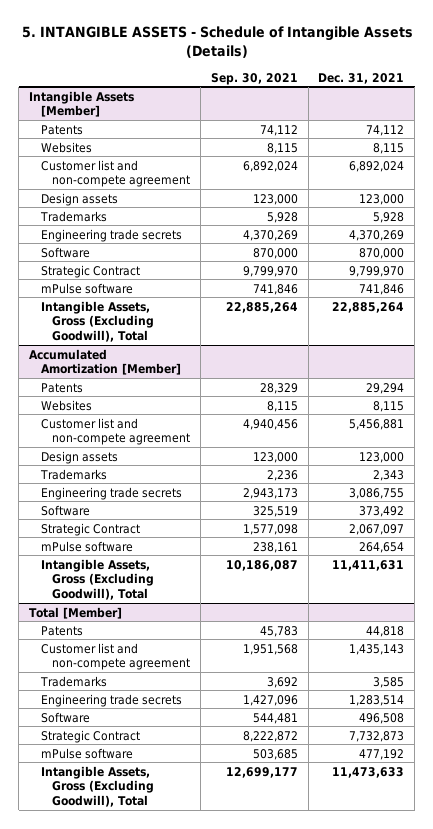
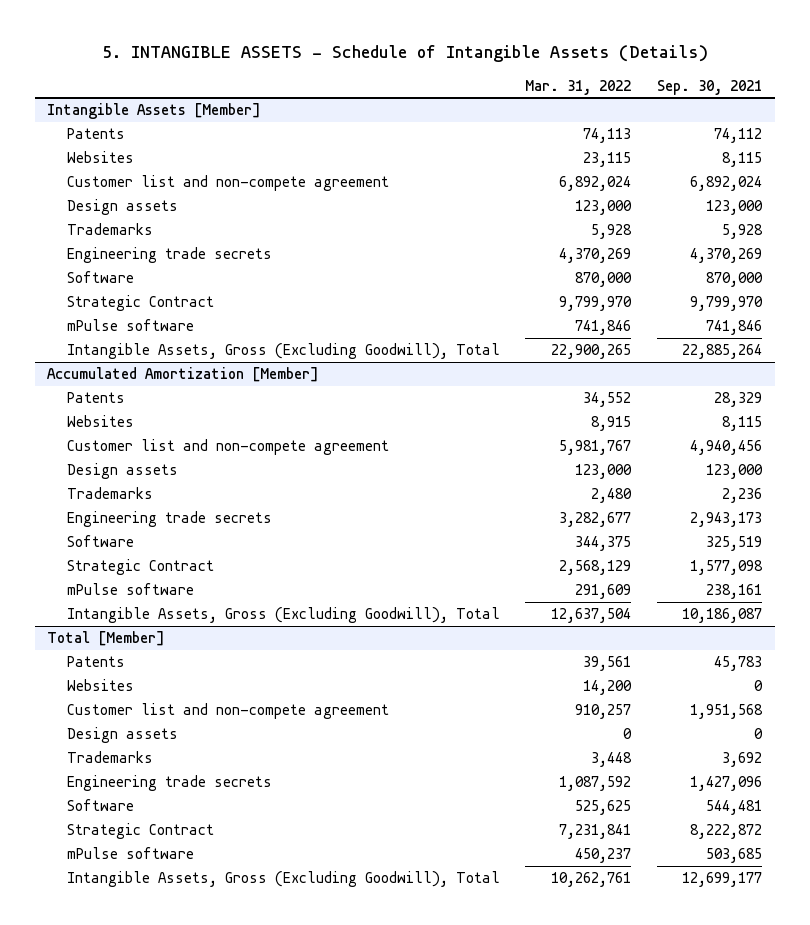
- | Sep. 30, 2021 | Dec. 31, 2021
+ | Mar. 31, 2022 | Sep. 30, 2021
@ Total [Member]
+ Websites | 14,200 | 0
+ Design assets | 0 | 0

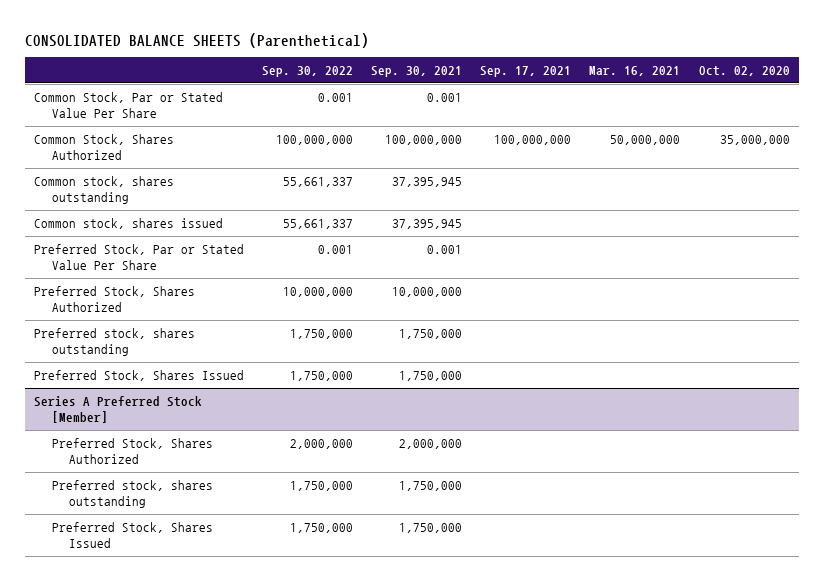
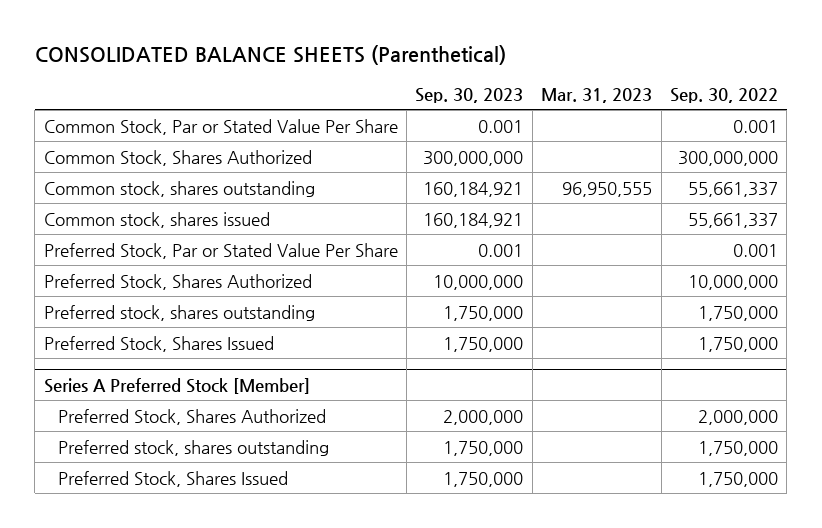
- | Sep. 30, 2022 | Sep. 30, 2021 | Sep. 17, 2021 | Mar. 16, 2021 | Oct. 02, 2020
+ | Sep. 30, 2023 | Mar. 31, 2023 | Sep. 30, 2022
- Common Stock, Shares Authorized | 100,000,000 | 100,000,000 | 100,000,000 | 50,000,000 | 35,000,000
+ Common Stock, Shares Authorized | 300,000,000 | | 300,000,000

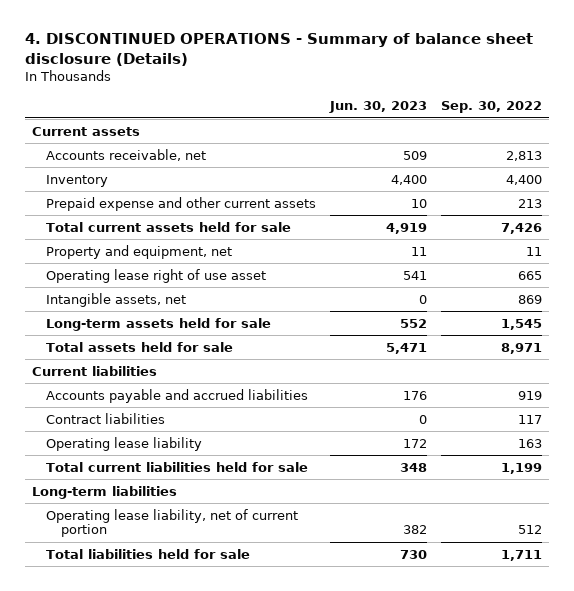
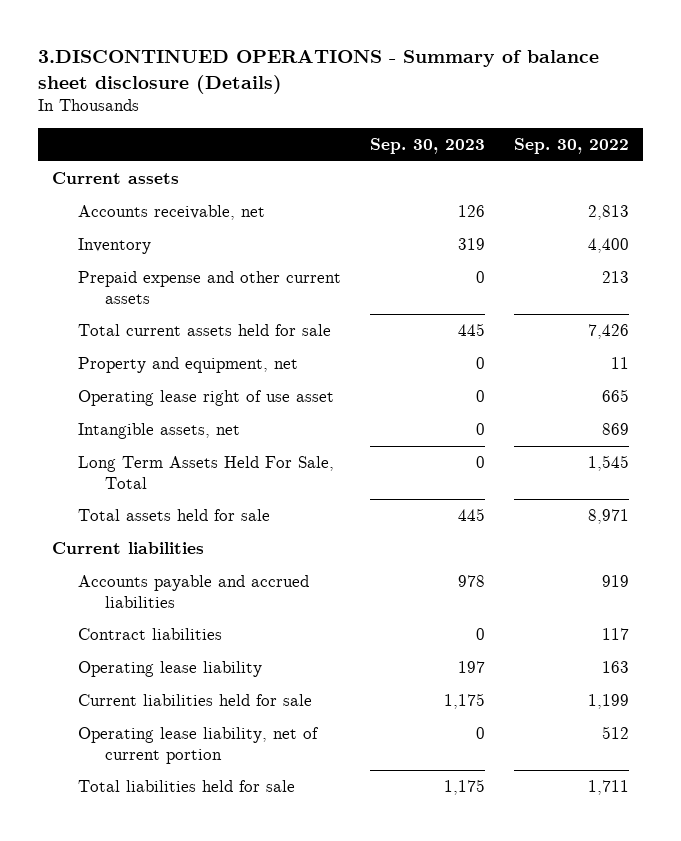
- 4. DISCONTINUED OPERATIONS - Summary of balance sheet disclosure (Details)
+ 3.DISCONTINUED OPERATIONS - Summary of balance sheet disclosure (Details)
- | Jun. 30, 2023 | Sep. 30, 2022
+ | Sep. 30, 2023 | Sep. 30, 2022
- Long-term assets held for sale | 552 | 1,545
+ Long Term Assets Held For Sale, Total | 0 | 1,545
- Total current liabilities held for sale | 348 | 1,199
- Long-term liabilities
+ Current liabilities held for sale | 1,175 | 1,199

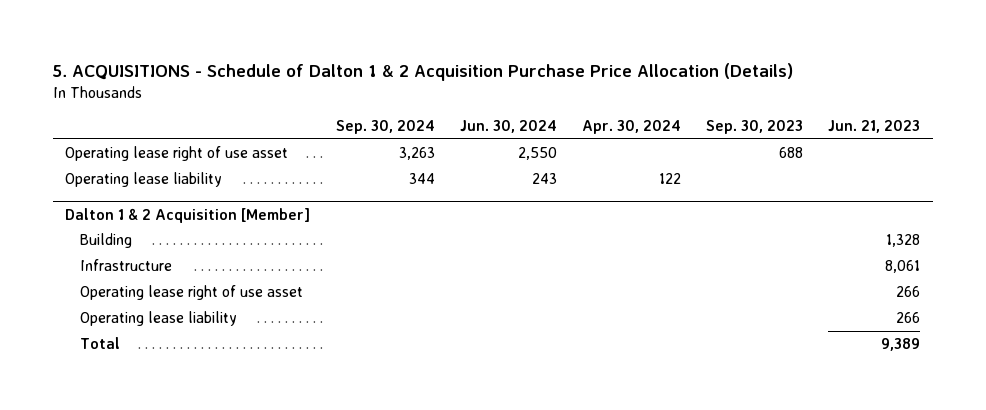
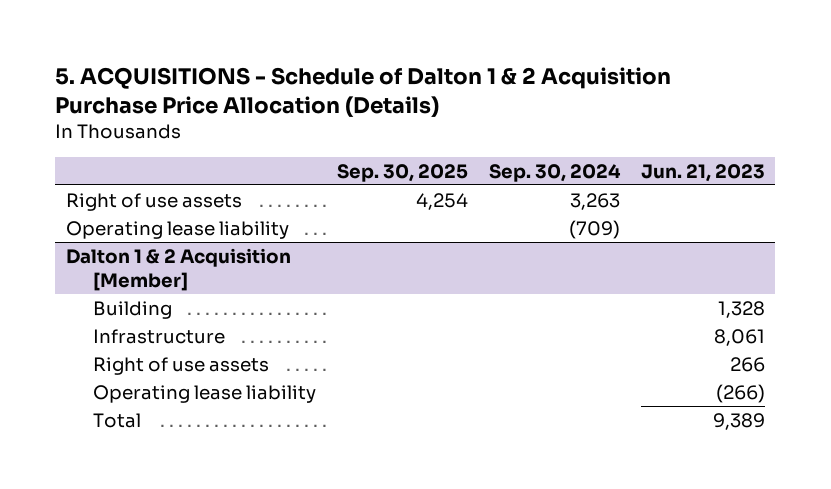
- | Sep. 30, 2024 | Jun. 30, 2024 | Apr. 30, 2024 | Sep. 30, 2023 | Jun. 21, 2023
+ | Sep. 30, 2025 | Sep. 30, 2024 | Jun. 21, 2023
- Operating lease right of use asset | 3,263 | 2,550 | | 688 |
- Operating lease liability | 344 | 243 | 122 | |
+ Right of use assets | 4,254 | 3,263 |
+ Operating lease liability | | (709) |
@ Dalton 1 & 2 Acquisition [Member]
- Operating lease right of use asset | | | | | 266
- Operating lease liability | | | | | 266
+ Right of use assets | | | 266
+ Operating lease liability | | | (266)

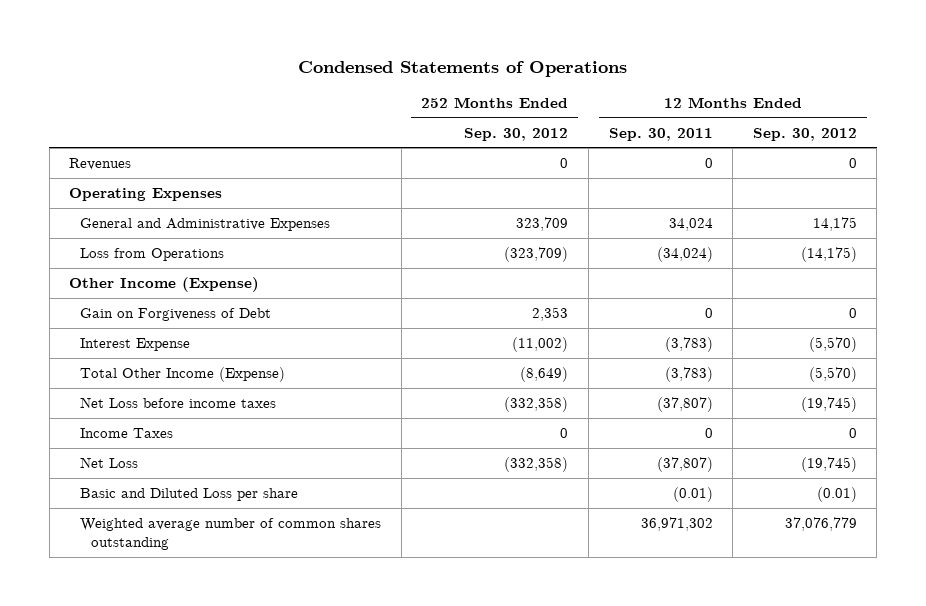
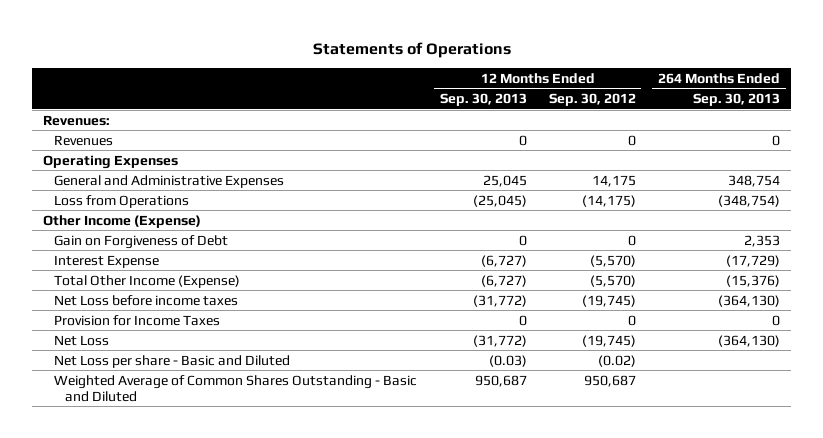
- Condensed Statements of Operations
+ Statements of Operations
- | 252 Months Ended Sep. 30, 2012 | 12 Months Ended Sep. 30, 2011 | 12 Months Ended Sep. 30, 2012
+ | 12 Months Ended Sep. 30, 2013 | 12 Months Ended Sep. 30, 2012 | 264 Months Ended Sep. 30, 2013
+ Revenues:
- Income Taxes | 0 | 0 | 0
+ Provision for Income Taxes | 0 | 0 | 0
- Basic and Diluted Loss per share | | (0.01) | (0.01)
- Weighted average number of common shares outstanding | | 36,971,302 | 37,076,779
+ Net Loss per share - Basic and Diluted | (0.03) | (0.02) |
+ Weighted Average of Common Shares Outstanding - Basic and Diluted | 950,687 | 950,687 |

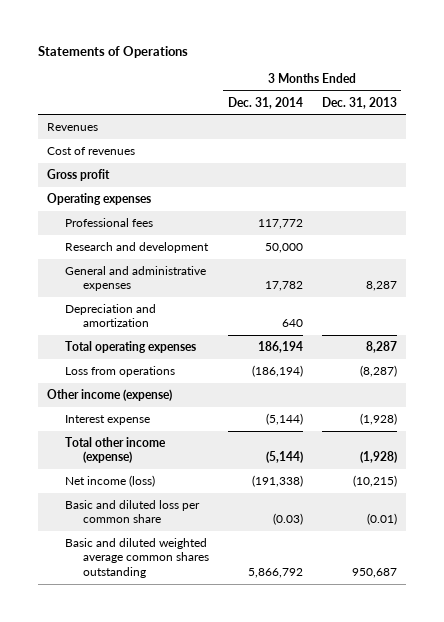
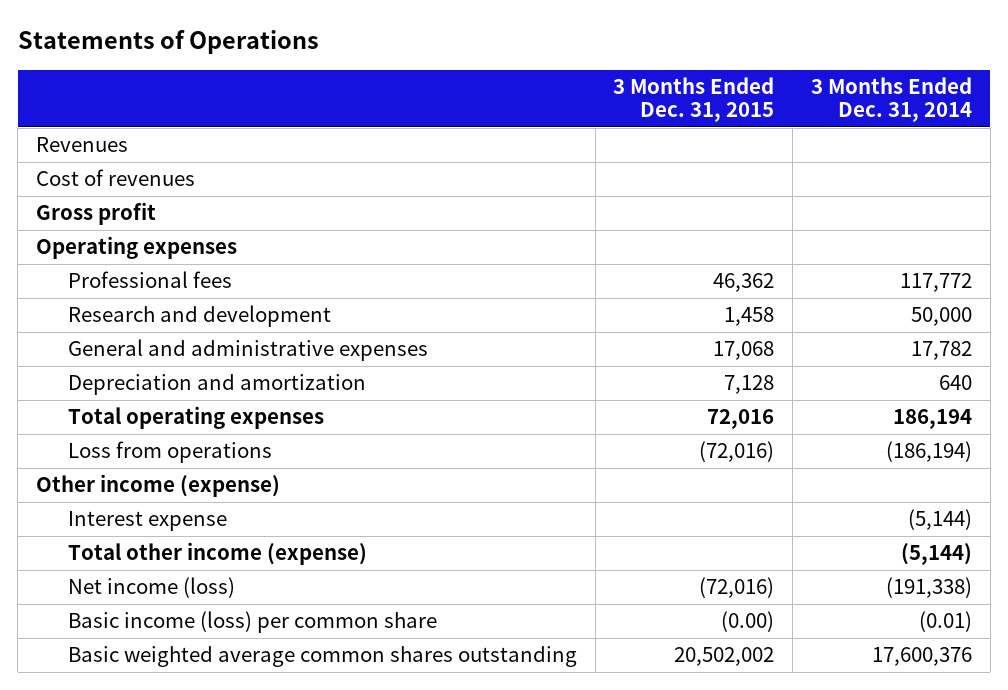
- | 3 Months Ended Dec. 31, 2014 | 3 Months Ended Dec. 31, 2013
+ | 3 Months Ended Dec. 31, 2015 | 3 Months Ended Dec. 31, 2014
- Basic and diluted loss per common share | (0.03) | (0.01)
- Basic and diluted weighted average common shares outstanding | 5,866,792 | 950,687
+ Basic income (loss) per common share | (0.00) | (0.01)
+ Basic weighted average common shares outstanding | 20,502,002 | 17,600,376

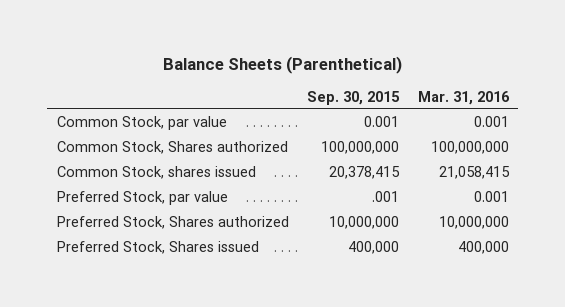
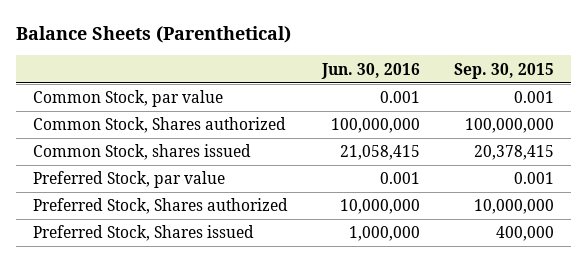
- | Sep. 30, 2015 | Mar. 31, 2016
+ | Jun. 30, 2016 | Sep. 30, 2015
- Preferred Stock, par value | .001 | 0.001
+ Preferred Stock, par value | 0.001 | 0.001

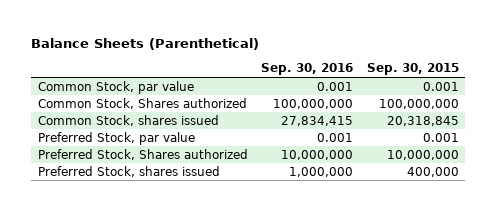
- | Jun. 30, 2016 | Sep. 30, 2015
+ | Sep. 30, 2016 | Sep. 30, 2015
- Common Stock, shares issued | 21,058,415 | 20,378,415
+ Common Stock, shares issued | 27,834,415 | 20,318,845
- Preferred Stock, Shares issued | 1,000,000 | 400,000
+ Preferred Stock, shares issued | 1,000,000 | 400,000

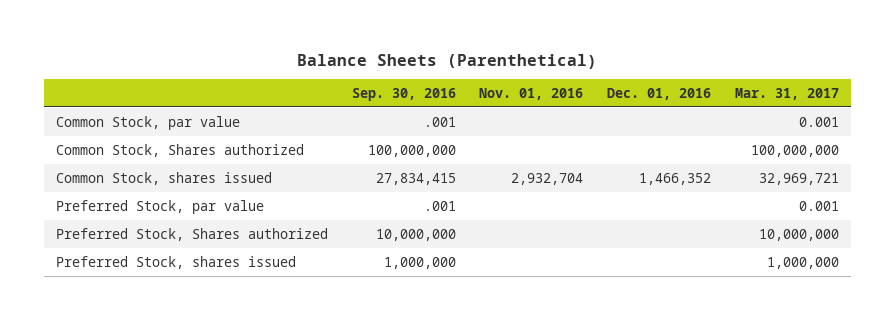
- | Sep. 30, 2016 | Sep. 30, 2015
+ | Sep. 30, 2016 | Nov. 01, 2016 | Dec. 01, 2016 | Mar. 31, 2017
- Common Stock, par value | 0.001 | 0.001
+ Common Stock, par value | .001 | | | 0.001
- Preferred Stock, par value | 0.001 | 0.001
+ Preferred Stock, par value | .001 | | | 0.001

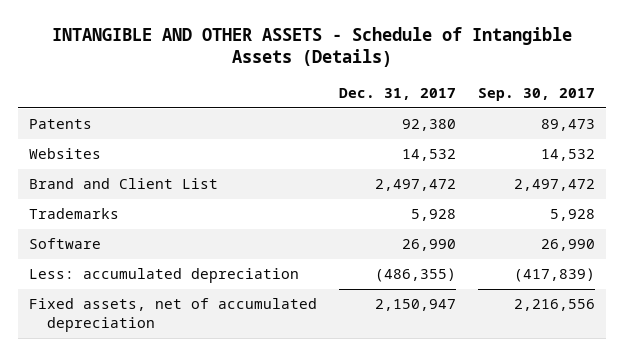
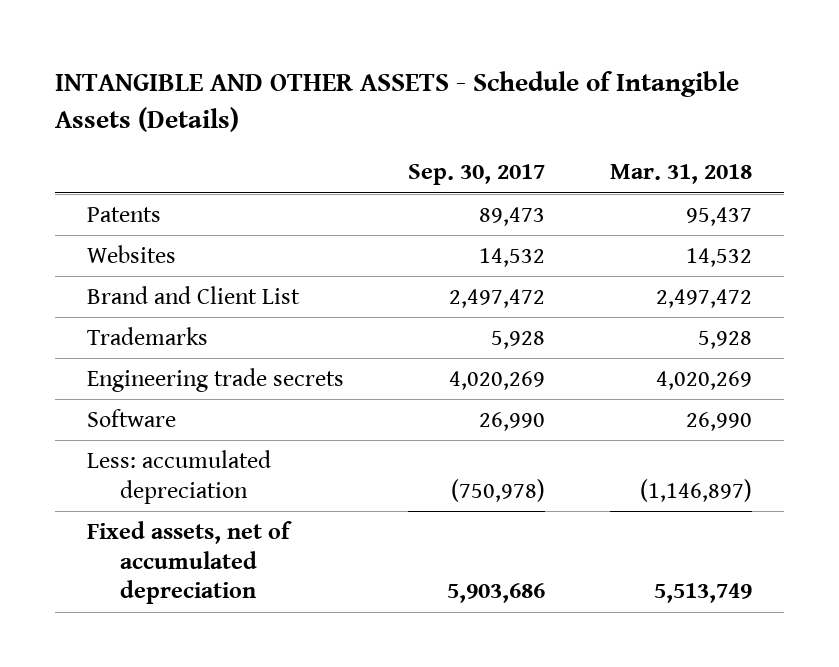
- | Dec. 31, 2017 | Sep. 30, 2017
+ | Sep. 30, 2017 | Mar. 31, 2018
+ Engineering trade secrets | 4,020,269 | 4,020,269
- Less: accumulated depreciation | (486,355) | (417,839)
- Fixed assets, net of accumulated depreciation | 2,150,947 | 2,216,556
+ Less: accumulated depreciation | (750,978) | (1,146,897)
+ Fixed assets, net of accumulated depreciation | 5,903,686 | 5,513,749

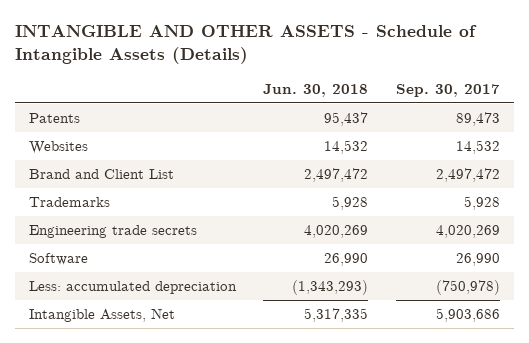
- | Sep. 30, 2017 | Mar. 31, 2018
+ | Jun. 30, 2018 | Sep. 30, 2017
- Fixed assets, net of accumulated depreciation | 5,903,686 | 5,513,749
+ Intangible Assets, Net | 5,317,335 | 5,903,686

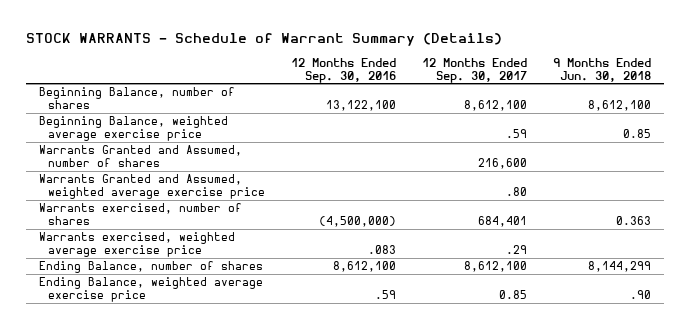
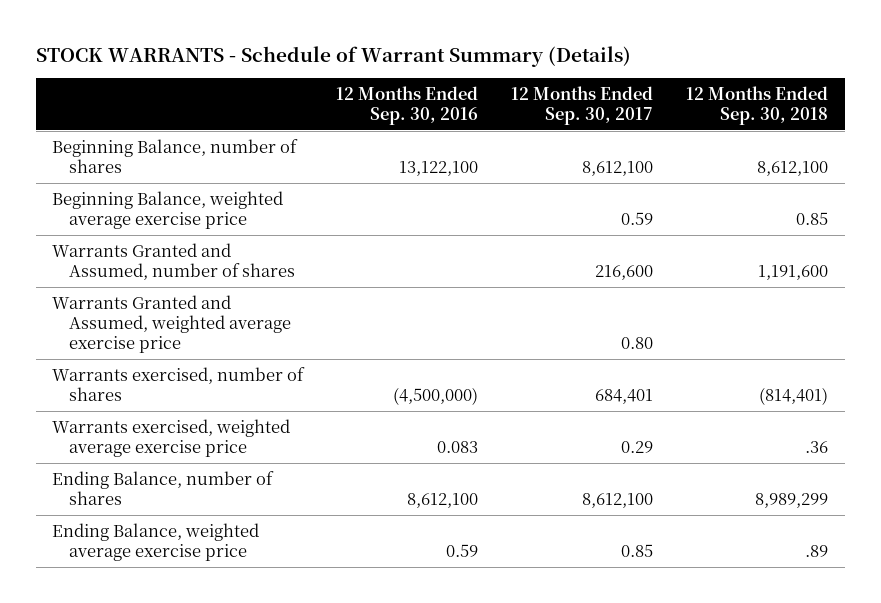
- | 12 Months Ended Sep. 30, 2016 | 12 Months Ended Sep. 30, 2017 | 9 Months Ended Jun. 30, 2018
+ | 12 Months Ended Sep. 30, 2016 | 12 Months Ended Sep. 30, 2017 | 12 Months Ended Sep. 30, 2018
- Beginning Balance, weighted average exercise price | | .59 | 0.85
+ Beginning Balance, weighted average exercise price | | 0.59 | 0.85
- Warrants Granted and Assumed, weighted average exercise price | | .80 |
+ Warrants Granted and Assumed, weighted average exercise price | | 0.80 |
- Warrants exercised, weighted average exercise price | .083 | .29 |
+ Warrants exercised, weighted average exercise price | 0.083 | 0.29 | .36
- Ending Balance, weighted average exercise price | .59 | 0.85 | .90
+ Ending Balance, weighted average exercise price | 0.59 | 0.85 | .89

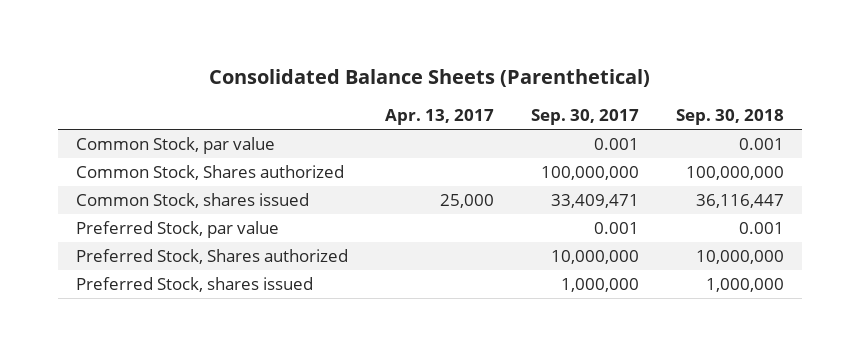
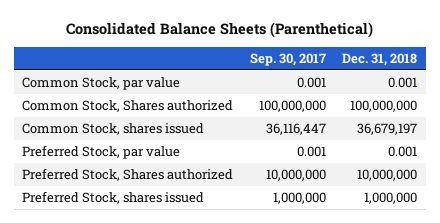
- | Apr. 13, 2017 | Sep. 30, 2017 | Sep. 30, 2018
+ | Sep. 30, 2017 | Dec. 31, 2018
- Common Stock, shares issued | 25,000 | 33,409,471 | 36,116,447
+ Common Stock, shares issued | 36,116,447 | 36,679,197

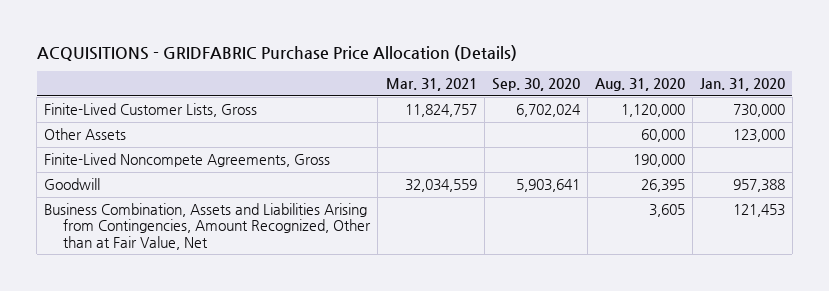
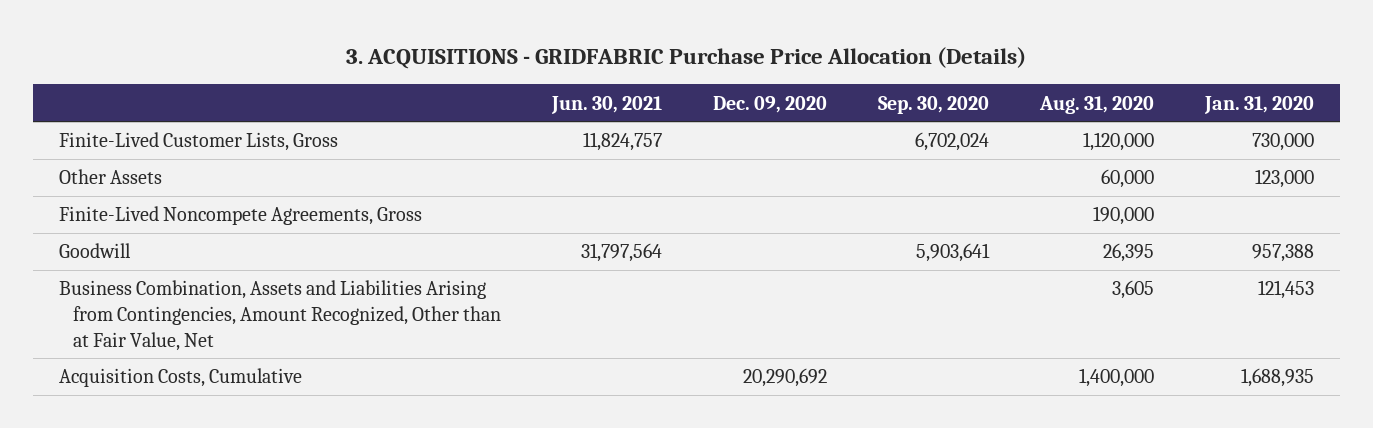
- ACQUISITIONS - GRIDFABRIC Purchase Price Allocation (Details)
+ 3. ACQUISITIONS - GRIDFABRIC Purchase Price Allocation (Details)
- | Mar. 31, 2021 | Sep. 30, 2020 | Aug. 31, 2020 | Jan. 31, 2020
+ | Jun. 30, 2021 | Dec. 09, 2020 | Sep. 30, 2020 | Aug. 31, 2020 | Jan. 31, 2020
+ Acquisition Costs, Cumulative | | 20,290,692 | | 1,400,000 | 1,688,935

